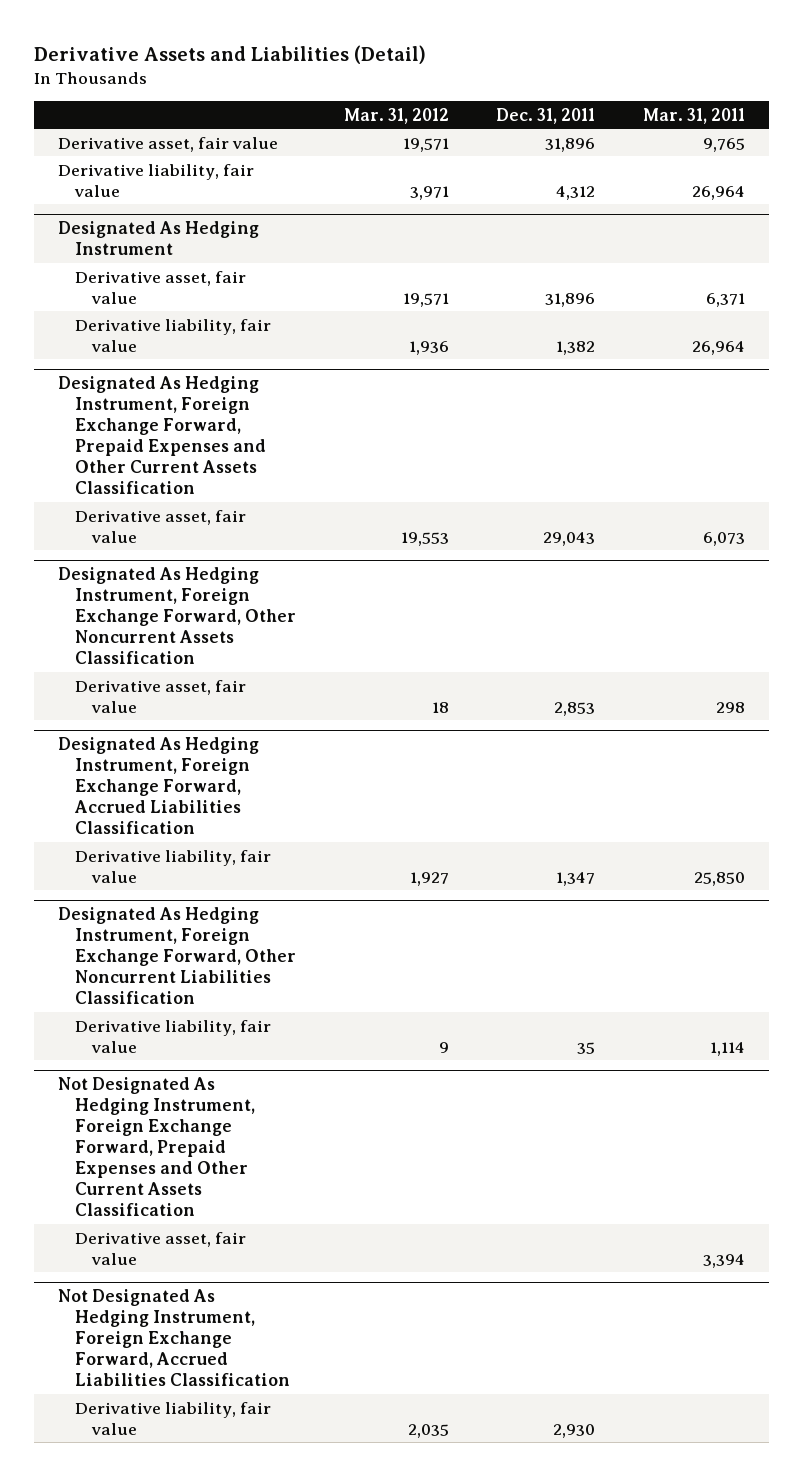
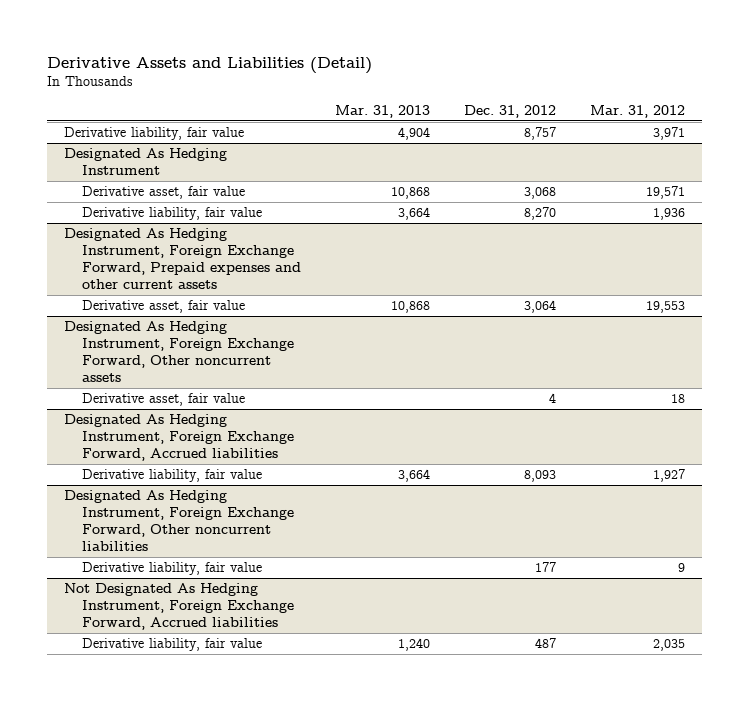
- | Mar. 31, 2012 | Dec. 31, 2011 | Mar. 31, 2011
+ | Mar. 31, 2013 | Dec. 31, 2012 | Mar. 31, 2012
- Derivative asset, fair value | 19,571 | 31,896 | 9,765
- Designated As Hedging Instrument, Foreign Exchange Forward, Prepaid Expenses and Other Current Assets Classification
+ Designated As Hedging Instrument, Foreign Exchange Forward, Prepaid expenses and other current assets
- Designated As Hedging Instrument, Foreign Exchange Forward, Other Noncurrent Assets Classification
+ Designated As Hedging Instrument, Foreign Exchange Forward, Other noncurrent assets
- Designated As Hedging Instrument, Foreign Exchange Forward, Accrued Liabilities Classification
+ Designated As Hedging Instrument, Foreign Exchange Forward, Accrued liabilities
- Designated As Hedging Instrument, Foreign Exchange Forward, Other Noncurrent Liabilities Classification
+ Designated As Hedging Instrument, Foreign Exchange Forward, Other noncurrent liabilities
- Not Designated As Hedging Instrument, Foreign Exchange Forward, Prepaid Expenses and Other Current Assets Classification
- Derivative asset, fair value | | | 3,394
- Not Designated As Hedging Instrument, Foreign Exchange Forward, Accrued Liabilities Classification
+ Not Designated As Hedging Instrument, Foreign Exchange Forward, Accrued liabilities

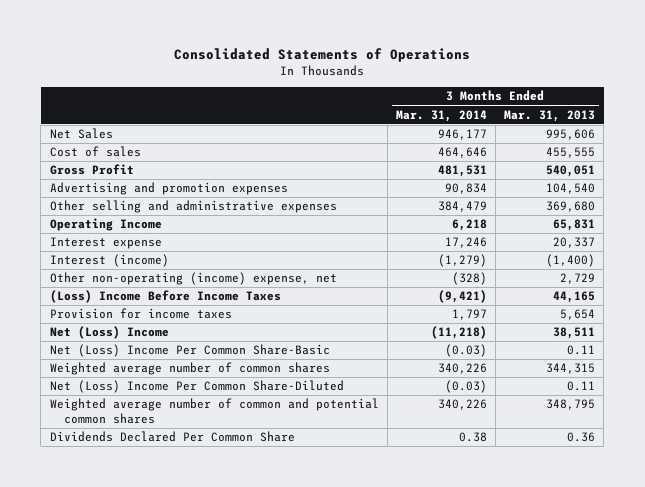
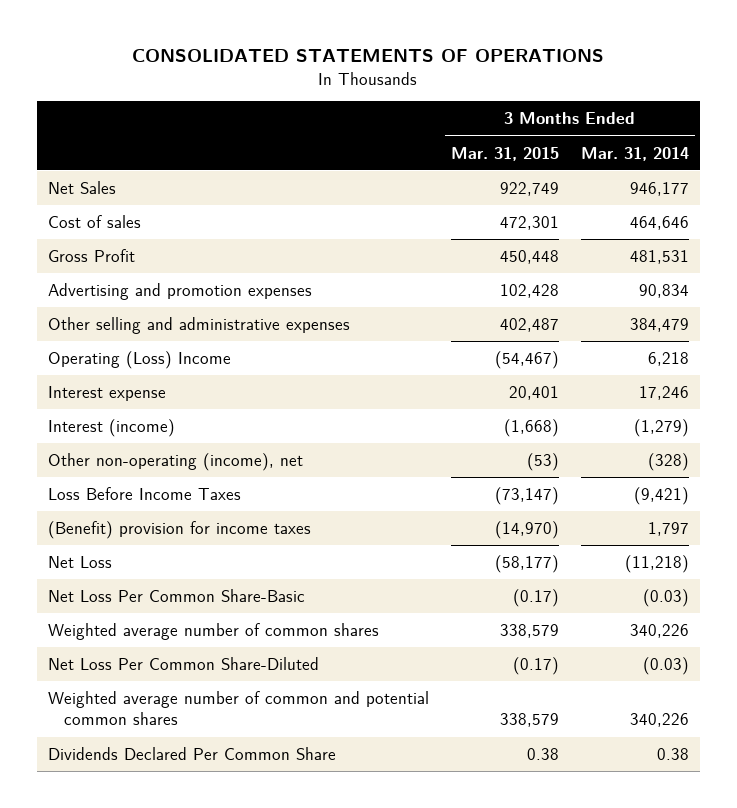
- Consolidated Statements of Operations
+ CONSOLIDATED STATEMENTS OF OPERATIONS
- | 3 Months Ended Mar. 31, 2014 | 3 Months Ended Mar. 31, 2013
+ | 3 Months Ended Mar. 31, 2015 | 3 Months Ended Mar. 31, 2014
- Operating Income | 6,218 | 65,831
+ Operating (Loss) Income | (54,467) | 6,218
- Other non-operating (income) expense, net | (328) | 2,729
- (Loss) Income Before Income Taxes | (9,421) | 44,165
- Provision for income taxes | 1,797 | 5,654
- Net (Loss) Income | (11,218) | 38,511
- Net (Loss) Income Per Common Share-Basic | (0.03) | 0.11
+ Other non-operating (income), net | (53) | (328)
+ Loss Before Income Taxes | (73,147) | (9,421)
+ (Benefit) provision for income taxes | (14,970) | 1,797
+ Net Loss | (58,177) | (11,218)
+ Net Loss Per Common Share-Basic | (0.17) | (0.03)
- Net (Loss) Income Per Common Share-Diluted | (0.03) | 0.11
+ Net Loss Per Common Share-Diluted | (0.17) | (0.03)

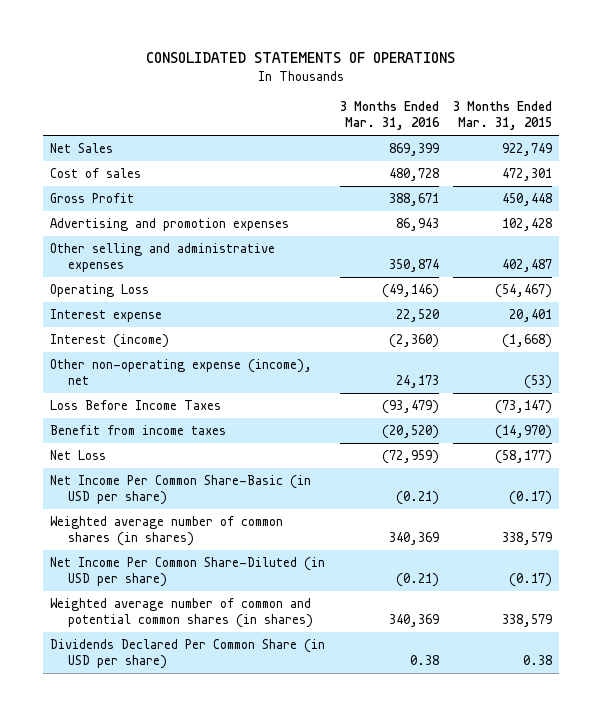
- | 3 Months Ended Mar. 31, 2015 | 3 Months Ended Mar. 31, 2014
+ | 3 Months Ended Mar. 31, 2016 | 3 Months Ended Mar. 31, 2015
- Operating (Loss) Income | (54,467) | 6,218
+ Operating Loss | (49,146) | (54,467)
- Other non-operating (income), net | (53) | (328)
+ Other non-operating expense (income), net | 24,173 | (53)
- (Benefit) provision for income taxes | (14,970) | 1,797
+ Benefit from income taxes | (20,520) | (14,970)
- Net Loss Per Common Share-Basic | (0.17) | (0.03)
- Weighted average number of common shares | 338,579 | 340,226
- Net Loss Per Common Share-Diluted | (0.17) | (0.03)
- Weighted average number of common and potential common shares | 338,579 | 340,226
- Dividends Declared Per Common Share | 0.38 | 0.38
+ Net Income Per Common Share-Basic (in USD per share) | (0.21) | (0.17)
+ Weighted average number of common shares (in shares) | 340,369 | 338,579
+ Net Income Per Common Share-Diluted (in USD per share) | (0.21) | (0.17)
+ Weighted average number of common and potential common shares (in shares) | 340,369 | 338,579
+ Dividends Declared Per Common Share (in USD per share) | 0.38 | 0.38

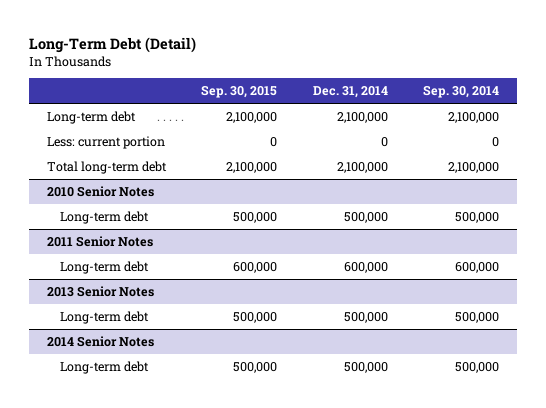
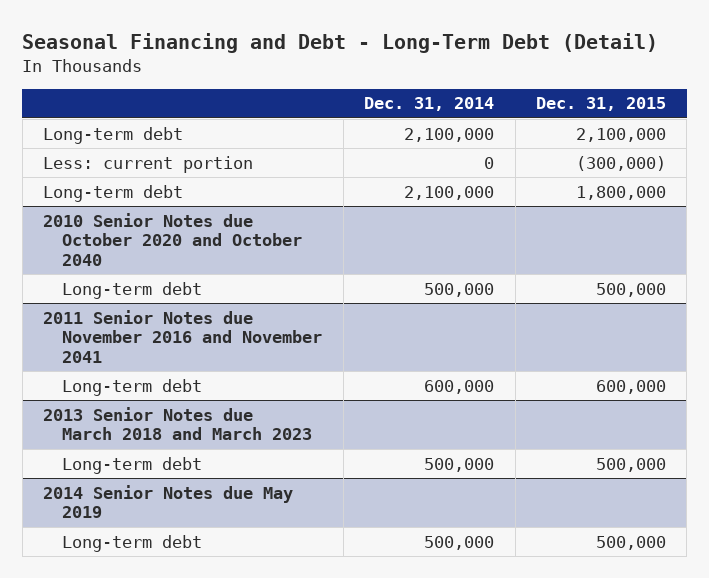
- Long-Term Debt (Detail)
+ Seasonal Financing and Debt - Long-Term Debt (Detail)
- | Sep. 30, 2015 | Dec. 31, 2014 | Sep. 30, 2014
+ | Dec. 31, 2014 | Dec. 31, 2015
- Total long-term debt | 2,100,000 | 2,100,000 | 2,100,000
- 2010 Senior Notes
+ Long-term debt | 2,100,000 | 1,800,000
+ 2010 Senior Notes due October 2020 and October 2040
- 2011 Senior Notes
+ 2011 Senior Notes due November 2016 and November 2041
- 2013 Senior Notes
+ 2013 Senior Notes due March 2018 and March 2023
- 2014 Senior Notes
+ 2014 Senior Notes due May 2019

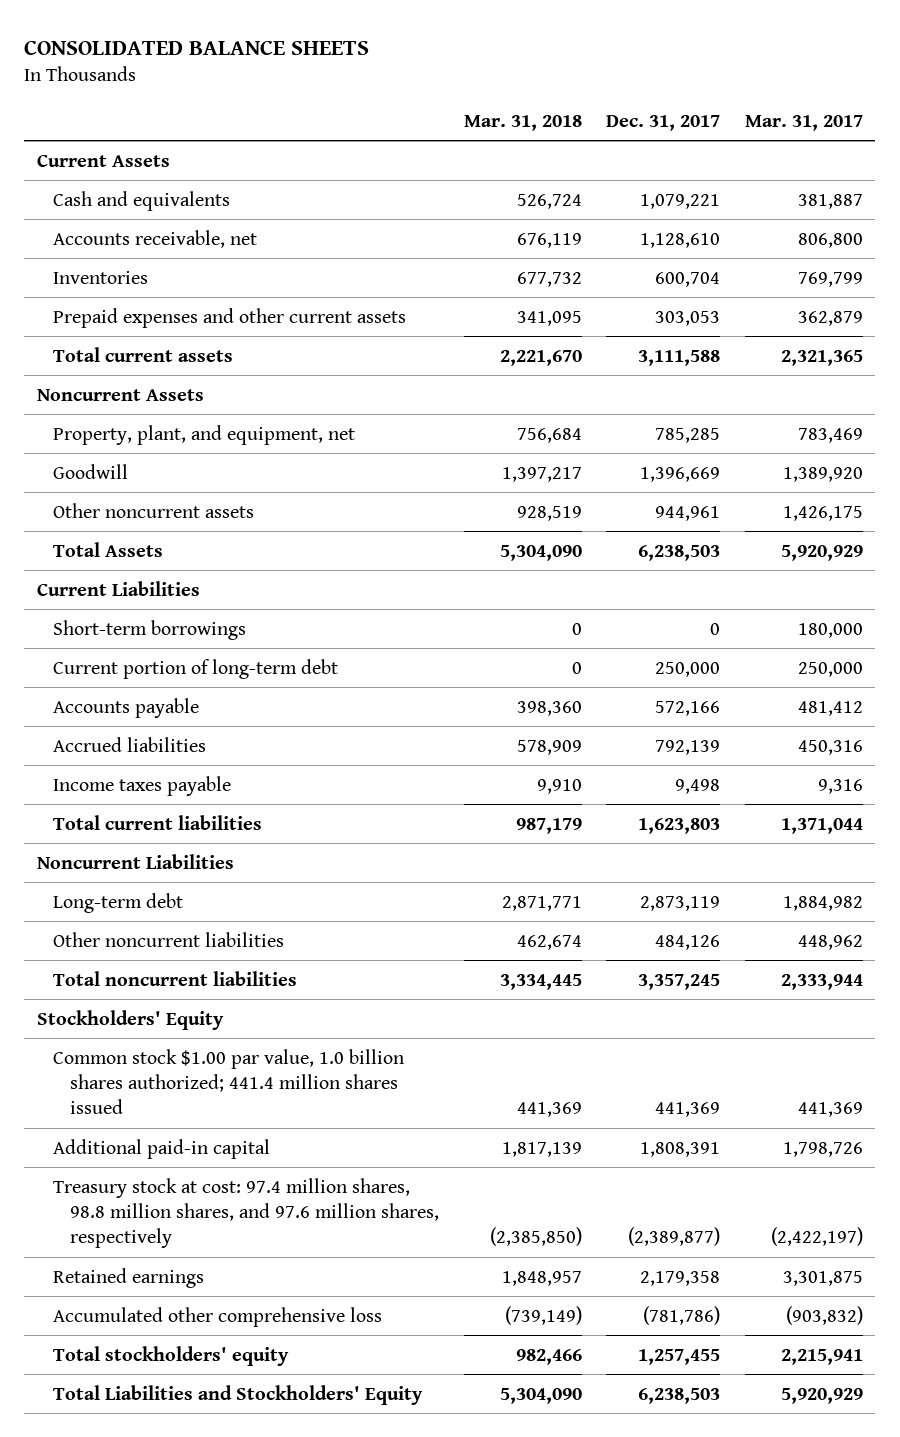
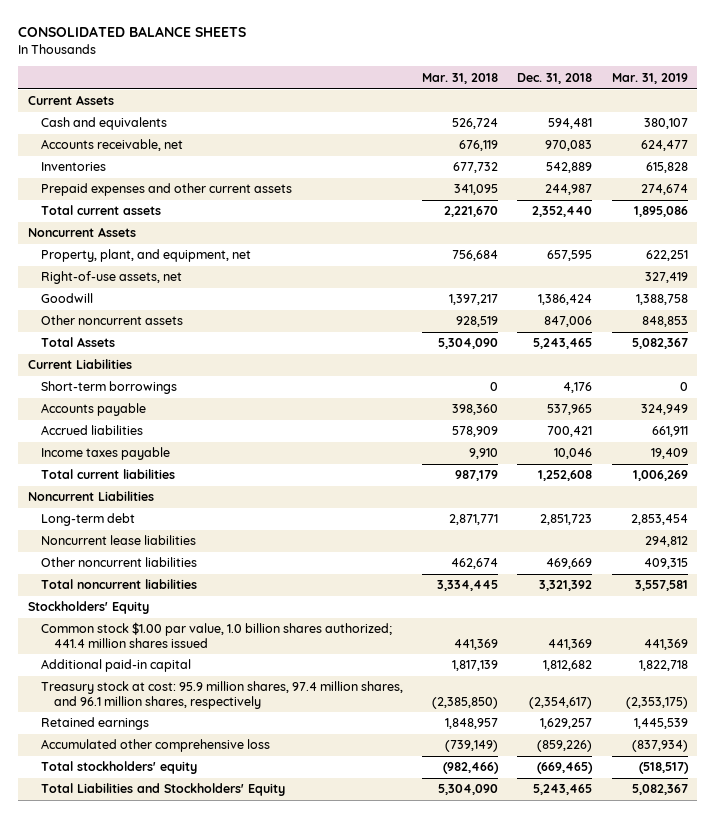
- | Mar. 31, 2018 | Dec. 31, 2017 | Mar. 31, 2017
+ | Mar. 31, 2018 | Dec. 31, 2018 | Mar. 31, 2019
+ Right-of-use assets, net | | | 327,419
- Current portion of long-term debt | 0 | 250,000 | 250,000
+ Noncurrent lease liabilities | | | 294,812
- Treasury stock at cost: 97.4 million shares, 98.8 million shares, and 97.6 million shares, respectively | (2,385,850) | (2,389,877) | (2,422,197)
+ Treasury stock at cost: 95.9 million shares, 97.4 million shares, and 96.1 million shares, respectively | (2,385,850) | (2,354,617) | (2,353,175)
- Total stockholders' equity | 982,466 | 1,257,455 | 2,215,941
+ Total stockholders' equity | (982,466) | (669,465) | (518,517)

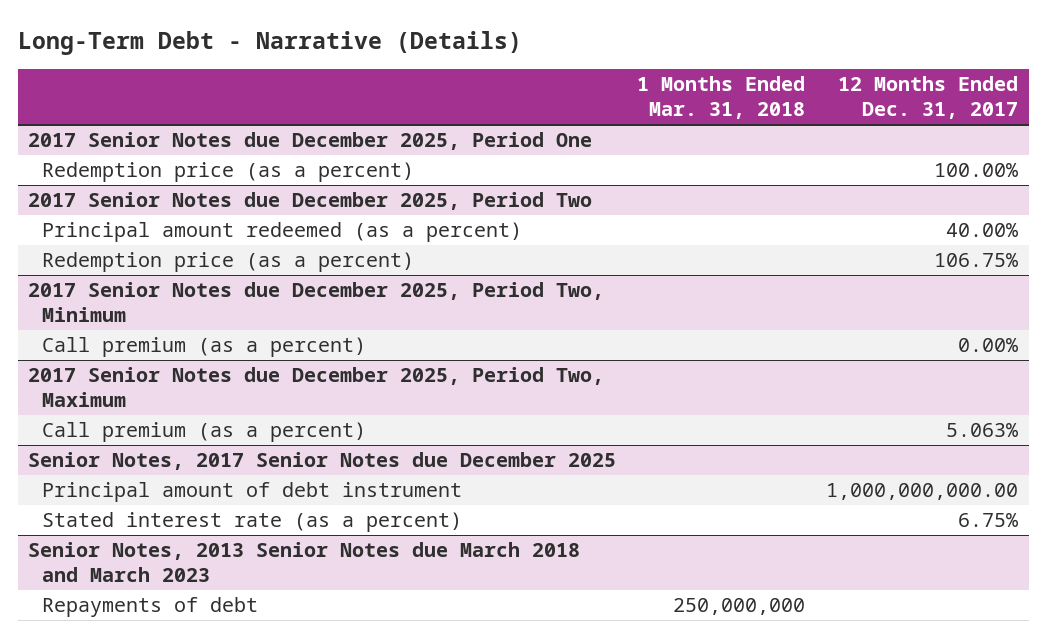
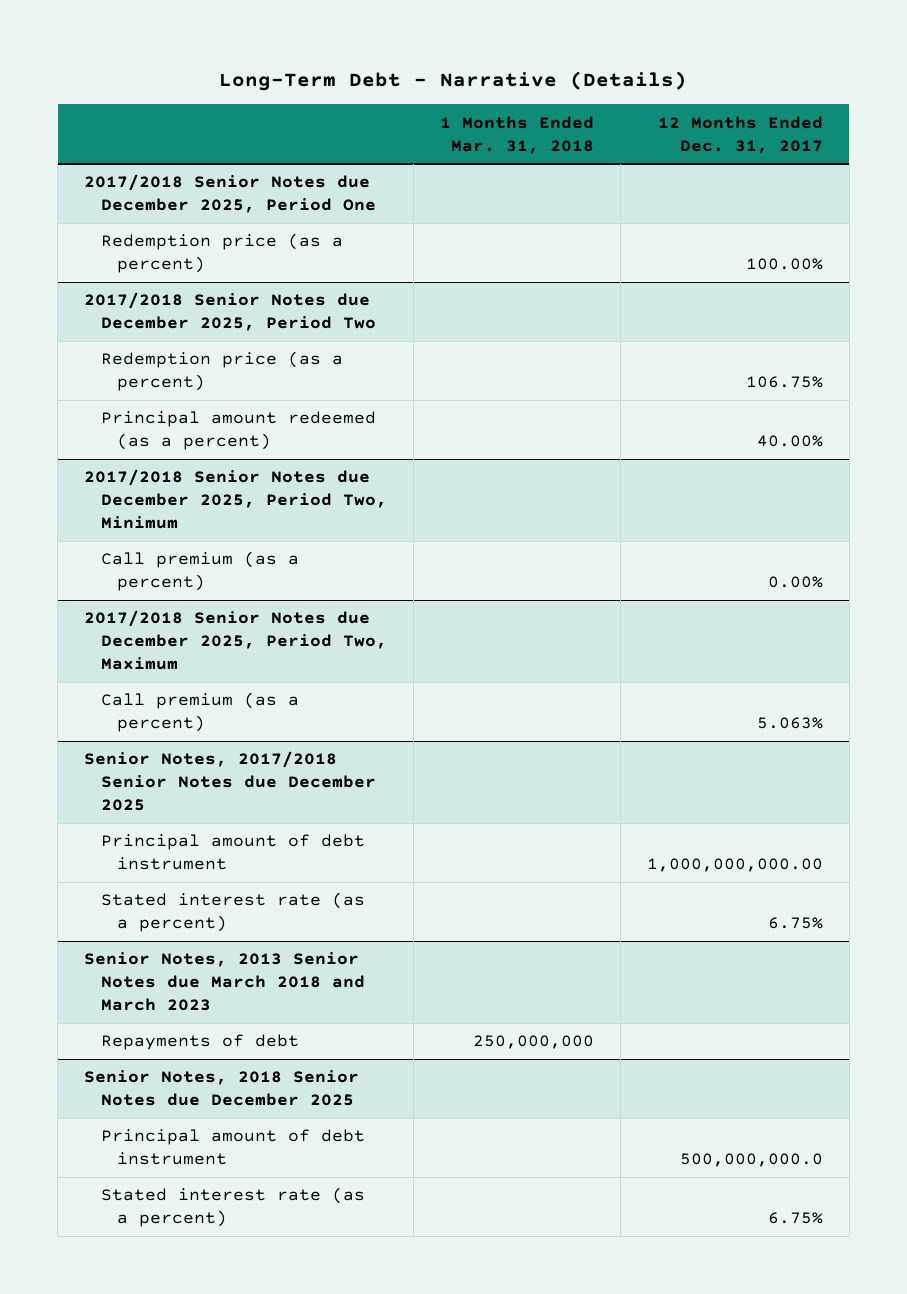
- 2017 Senior Notes due December 2025, Period One
+ 2017/2018 Senior Notes due December 2025, Period One
- 2017 Senior Notes due December 2025, Period Two
- Principal amount redeemed (as a percent) | | 40.00%
+ 2017/2018 Senior Notes due December 2025, Period Two
- 2017 Senior Notes due December 2025, Period Two, Minimum
+ Principal amount redeemed (as a percent) | | 40.00%
+ 2017/2018 Senior Notes due December 2025, Period Two, Minimum
- 2017 Senior Notes due December 2025, Period Two, Maximum
+ 2017/2018 Senior Notes due December 2025, Period Two, Maximum
- Senior Notes, 2017 Senior Notes due December 2025
+ Senior Notes, 2017/2018 Senior Notes due December 2025
+ Senior Notes, 2018 Senior Notes due December 2025
+ Principal amount of debt instrument | | 500,000,000.0
+ Stated interest rate (as a percent) | | 6.75%

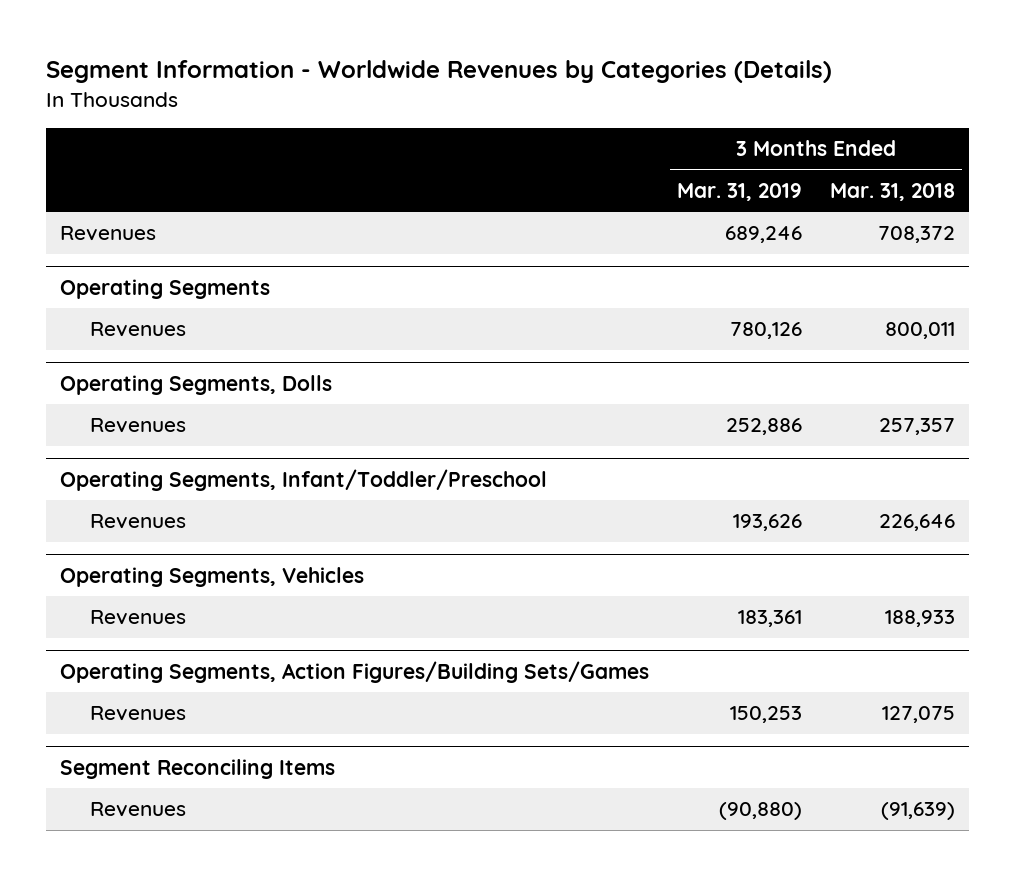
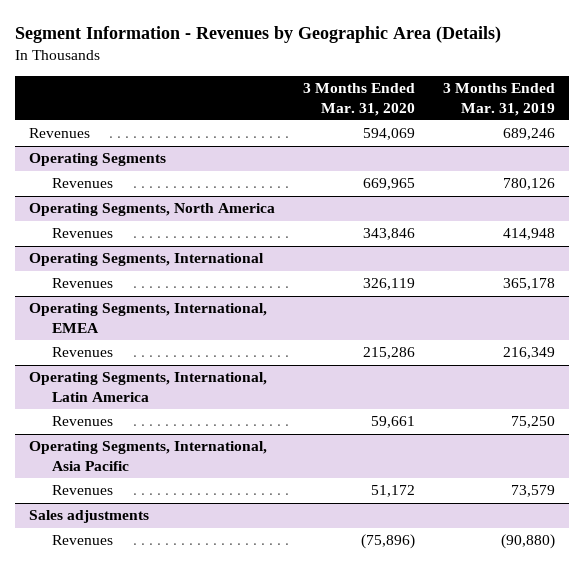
- Segment Information - Worldwide Revenues by Categories (Details)
+ Segment Information - Revenues by Geographic Area (Details)
- | 3 Months Ended Mar. 31, 2019 | 3 Months Ended Mar. 31, 2018
+ | 3 Months Ended Mar. 31, 2020 | 3 Months Ended Mar. 31, 2019
- Operating Segments, Dolls
- Revenues | 252,886 | 257,357
- Operating Segments, Infant/Toddler/Preschool
- Revenues | 193,626 | 226,646
- Operating Segments, Vehicles
- Revenues | 183,361 | 188,933
- Operating Segments, Action Figures/Building Sets/Games
- Revenues | 150,253 | 127,075
- Segment Reconciling Items
+ Operating Segments, North America
+ Revenues | 343,846 | 414,948
+ Operating Segments, International
+ Revenues | 326,119 | 365,178
+ Operating Segments, International, EMEA
+ Revenues | 215,286 | 216,349
+ Operating Segments, International, Latin America
+ Revenues | 59,661 | 75,250
+ Operating Segments, International, Asia Pacific
+ Revenues | 51,172 | 73,579
+ Sales adjustments

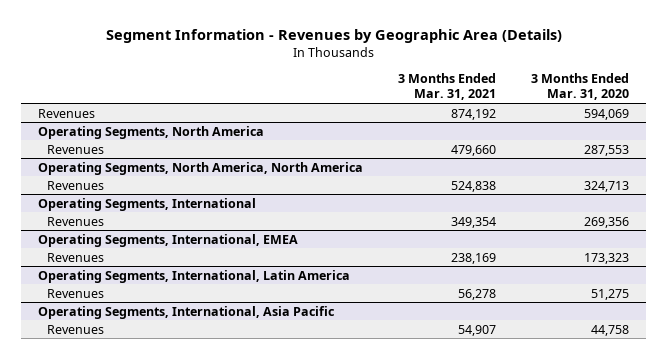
- | 3 Months Ended Mar. 31, 2020 | 3 Months Ended Mar. 31, 2019
+ | 3 Months Ended Mar. 31, 2021 | 3 Months Ended Mar. 31, 2020
- Operating Segments
- Revenues | 669,965 | 780,126
@ Operating Segments, North America
- Revenues | 343,846 | 414,948
+ Revenues | 479,660 | 287,553
+ Operating Segments, North America, North America
+ Revenues | 524,838 | 324,713
@ Operating Segments, International
- Revenues | 326,119 | 365,178
+ Revenues | 349,354 | 269,356
@ Operating Segments, International, EMEA
- Revenues | 215,286 | 216,349
+ Revenues | 238,169 | 173,323
@ Operating Segments, International, Latin America
- Revenues | 59,661 | 75,250
+ Revenues | 56,278 | 51,275
@ Operating Segments, International, Asia Pacific
- Revenues | 51,172 | 73,579
- Sales adjustments
- Revenues | (75,896) | (90,880)
@ Operating Segments, International, Asia Pacific
+ Revenues | 54,907 | 44,758

